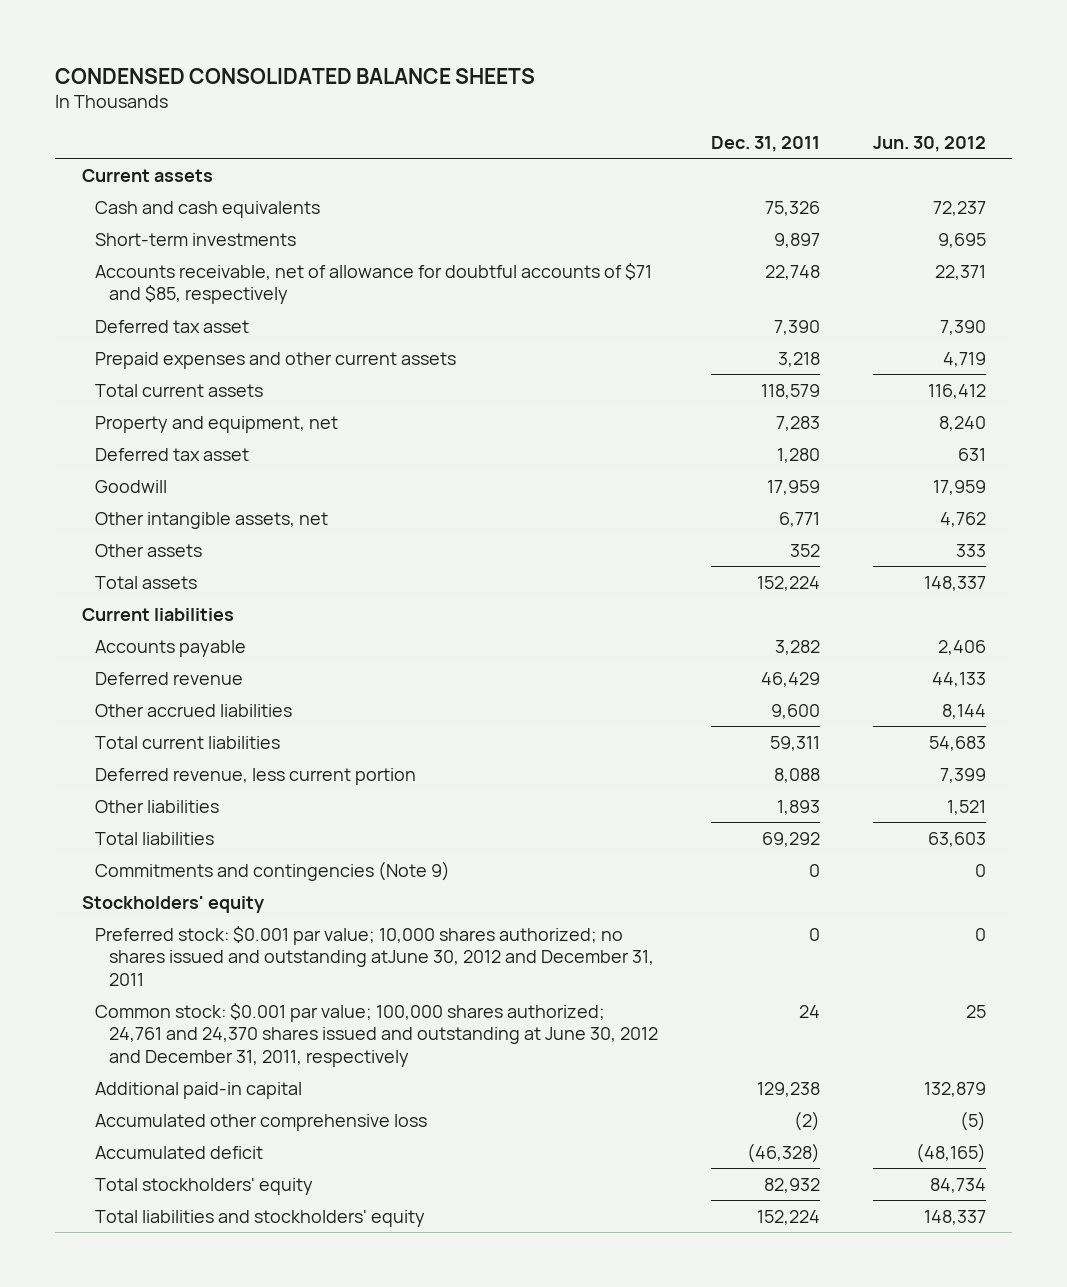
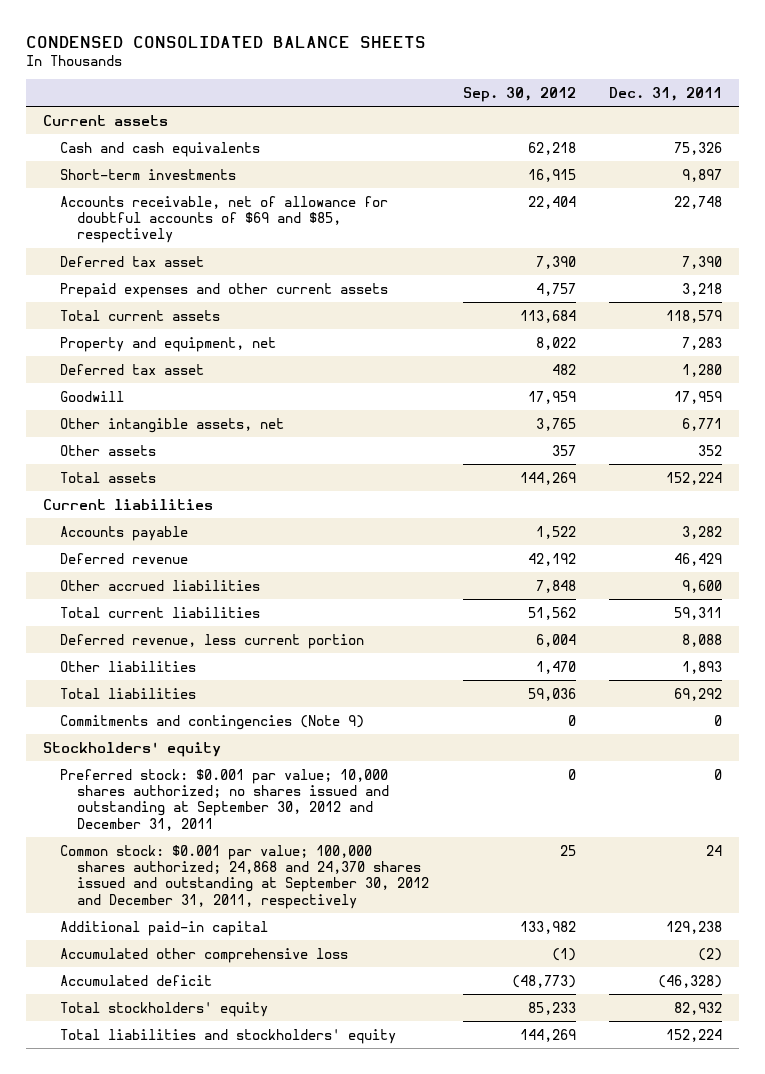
- | Dec. 31, 2011 | Jun. 30, 2012
+ | Sep. 30, 2012 | Dec. 31, 2011
- Accounts receivable, net of allowance for doubtful accounts of $71 and $85, respectively | 22,748 | 22,371
+ Accounts receivable, net of allowance for doubtful accounts of $69 and $85, respectively | 22,404 | 22,748
- Preferred stock: $0.001 par value; 10,000 shares authorized; no shares issued and outstanding atJune 30, 2012 and December 31, 2011 | 0 | 0
- Common stock: $0.001 par value; 100,000 shares authorized; 24,761 and 24,370 shares issued and outstanding at June 30, 2012 and December 31, 2011, respectively | 24 | 25
+ Preferred stock: $0.001 par value; 10,000 shares authorized; no shares issued and outstanding at September 30, 2012 and December 31, 2011 | 0 | 0
+ Common stock: $0.001 par value; 100,000 shares authorized; 24,868 and 24,370 shares issued and outstanding at September 30, 2012 and December 31, 2011, respectively | 25 | 24

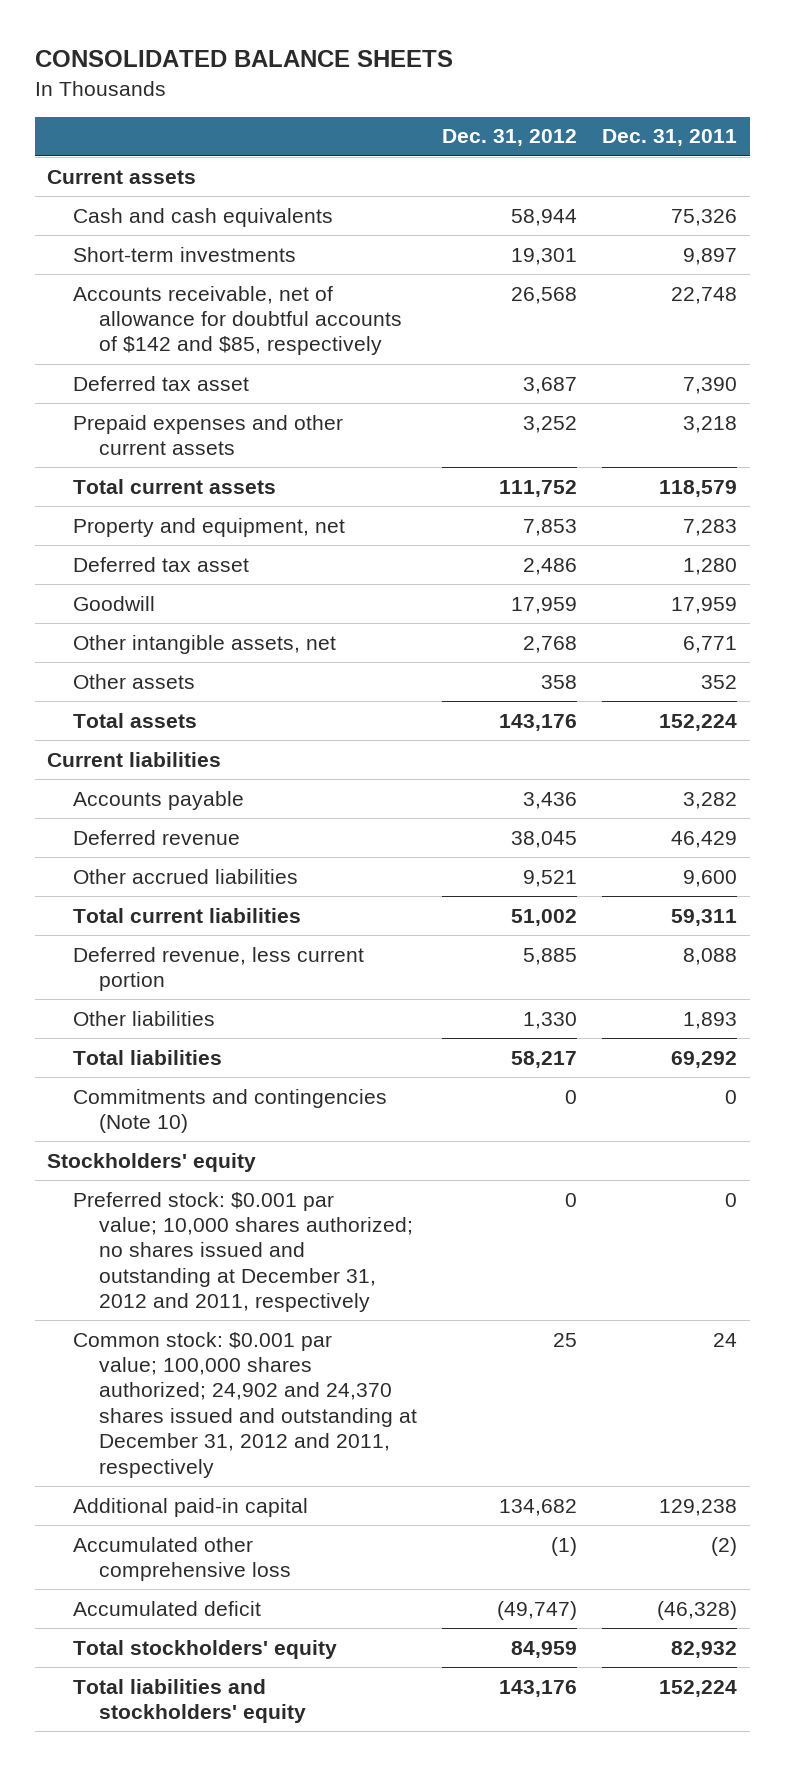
- CONDENSED CONSOLIDATED BALANCE SHEETS
+ CONSOLIDATED BALANCE SHEETS
- | Sep. 30, 2012 | Dec. 31, 2011
+ | Dec. 31, 2012 | Dec. 31, 2011
- Accounts receivable, net of allowance for doubtful accounts of $69 and $85, respectively | 22,404 | 22,748
+ Accounts receivable, net of allowance for doubtful accounts of $142 and $85, respectively | 26,568 | 22,748
- Commitments and contingencies (Note 9) | 0 | 0
+ Commitments and contingencies (Note 10) | 0 | 0
- Preferred stock: $0.001 par value; 10,000 shares authorized; no shares issued and outstanding at September 30, 2012 and December 31, 2011 | 0 | 0
- Common stock: $0.001 par value; 100,000 shares authorized; 24,868 and 24,370 shares issued and outstanding at September 30, 2012 and December 31, 2011, respectively | 25 | 24
+ Preferred stock: $0.001 par value; 10,000 shares authorized; no shares issued and outstanding at December 31, 2012 and 2011, respectively | 0 | 0
+ Common stock: $0.001 par value; 100,000 shares authorized; 24,902 and 24,370 shares issued and outstanding at December 31, 2012 and 2011, respectively | 25 | 24

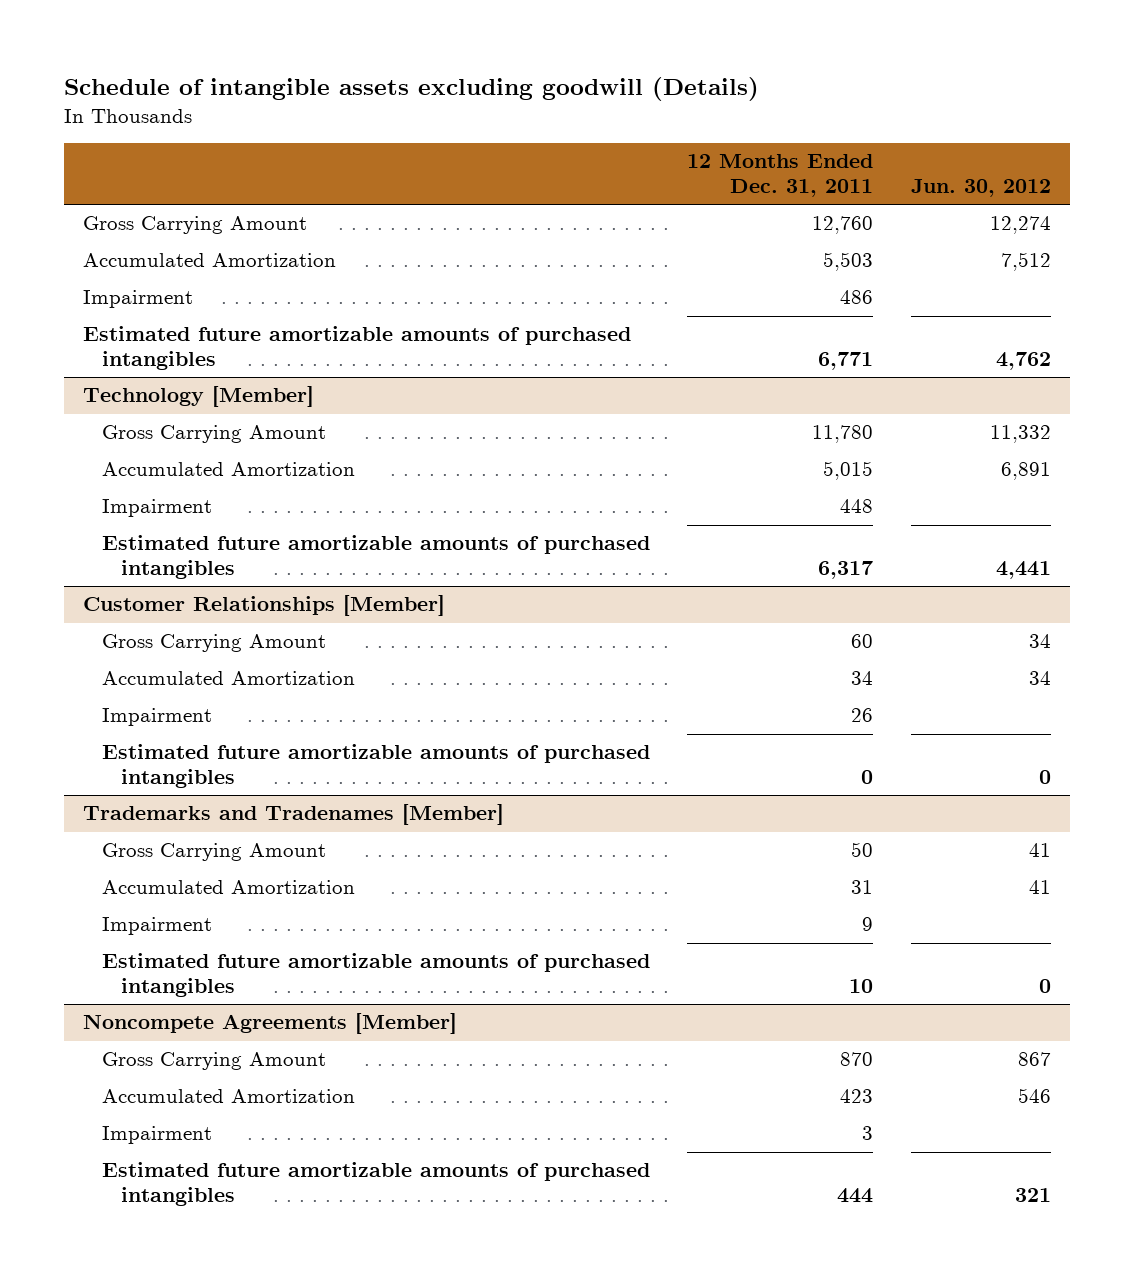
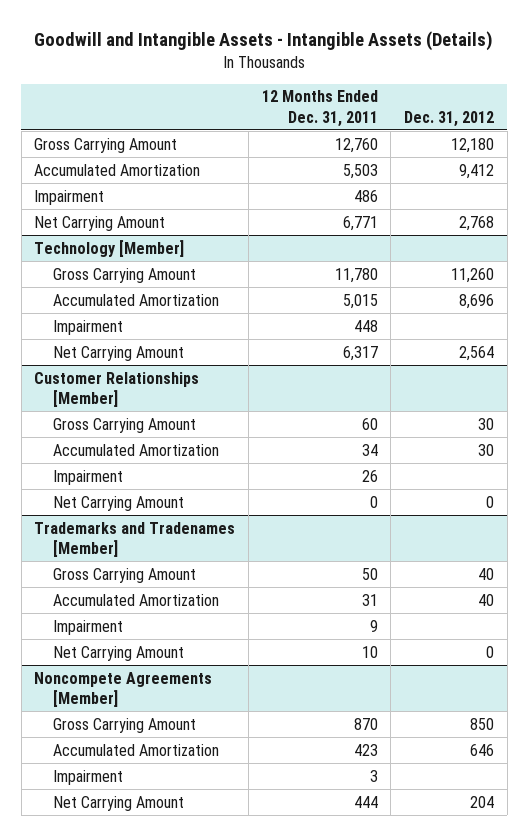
- Schedule of intangible assets excluding goodwill (Details)
+ Goodwill and Intangible Assets - Intangible Assets (Details)
- | 12 Months Ended Dec. 31, 2011 | Jun. 30, 2012
+ | 12 Months Ended Dec. 31, 2011 | Dec. 31, 2012
- Estimated future amortizable amounts of purchased intangibles | 6,771 | 4,762
+ Net Carrying Amount | 6,771 | 2,768
@ Technology [Member]
- Estimated future amortizable amounts of purchased intangibles | 6,317 | 4,441
+ Net Carrying Amount | 6,317 | 2,564
@ Customer Relationships [Member]
- Estimated future amortizable amounts of purchased intangibles | 0 | 0
+ Net Carrying Amount | 0 | 0
@ Trademarks and Tradenames [Member]
- Estimated future amortizable amounts of purchased intangibles | 10 | 0
+ Net Carrying Amount | 10 | 0
@ Noncompete Agreements [Member]
- Estimated future amortizable amounts of purchased intangibles | 444 | 321
+ Net Carrying Amount | 444 | 204

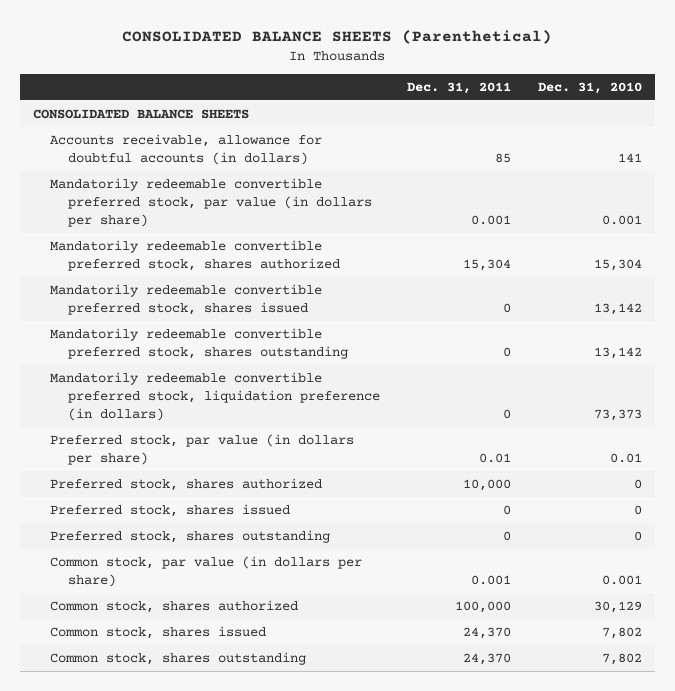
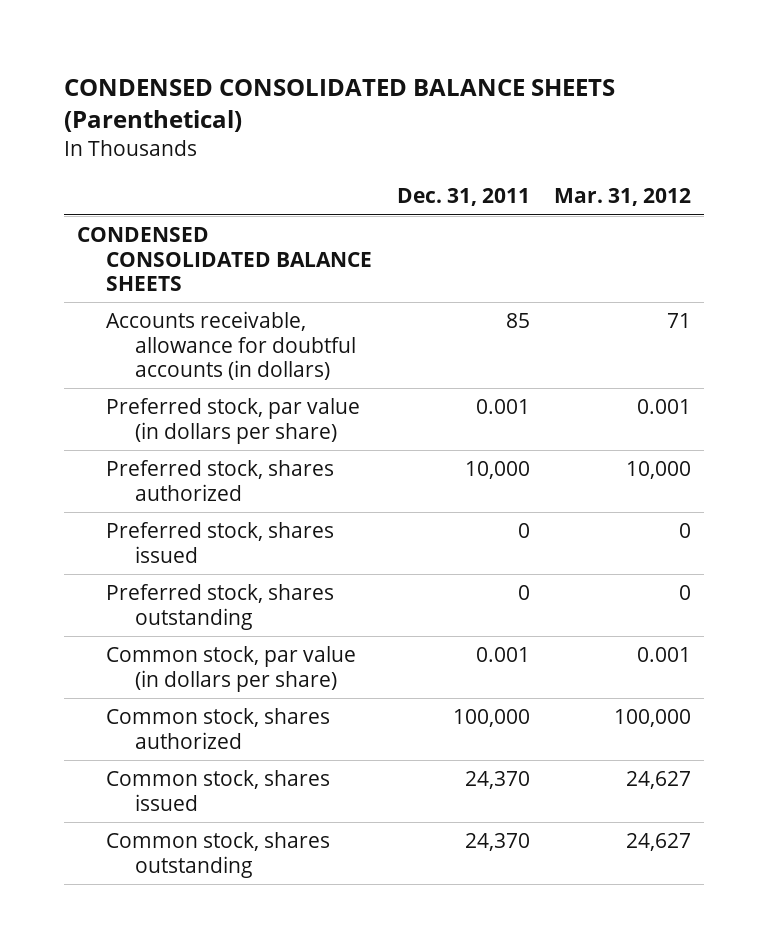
- CONSOLIDATED BALANCE SHEETS (Parenthetical)
+ CONDENSED CONSOLIDATED BALANCE SHEETS (Parenthetical)
- | Dec. 31, 2011 | Dec. 31, 2010
+ | Dec. 31, 2011 | Mar. 31, 2012
- CONSOLIDATED BALANCE SHEETS
+ CONDENSED CONSOLIDATED BALANCE SHEETS
- Mandatorily redeemable convertible preferred stock, par value (in dollars per share) | 0.001 | 0.001
- Mandatorily redeemable convertible preferred stock, shares authorized | 15,304 | 15,304
- Mandatorily redeemable convertible preferred stock, shares issued | 0 | 13,142
- Mandatorily redeemable convertible preferred stock, shares outstanding | 0 | 13,142
- Mandatorily redeemable convertible preferred stock, liquidation preference (in dollars) | 0 | 73,373
- Preferred stock, par value (in dollars per share) | 0.01 | 0.01
+ Preferred stock, par value (in dollars per share) | 0.001 | 0.001

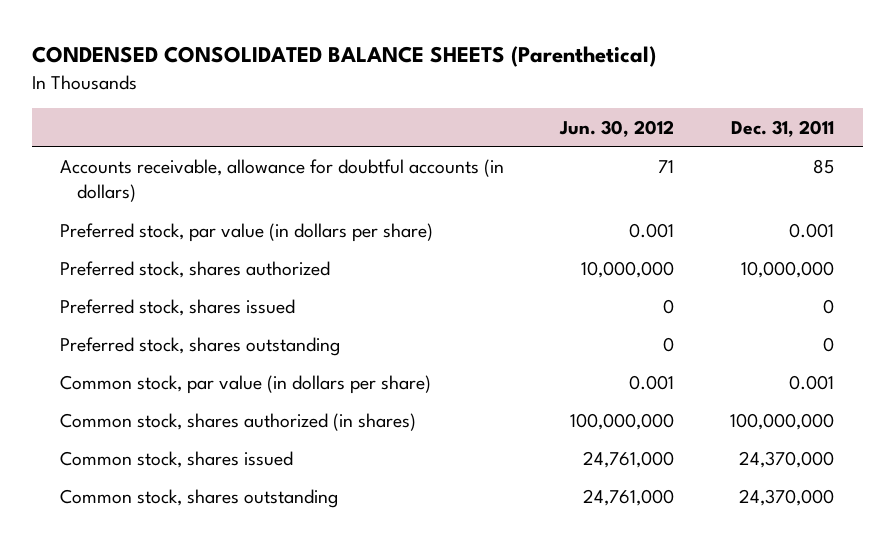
- | Dec. 31, 2011 | Mar. 31, 2012
+ | Jun. 30, 2012 | Dec. 31, 2011
- CONDENSED CONSOLIDATED BALANCE SHEETS
- Preferred stock, shares authorized | 10,000 | 10,000
+ Preferred stock, shares authorized | 10,000,000 | 10,000,000
- Common stock, shares authorized | 100,000 | 100,000
- Common stock, shares issued | 24,370 | 24,627
- Common stock, shares outstanding | 24,370 | 24,627
+ Common stock, shares authorized (in shares) | 100,000,000 | 100,000,000
+ Common stock, shares issued | 24,761,000 | 24,370,000
+ Common stock, shares outstanding | 24,761,000 | 24,370,000

